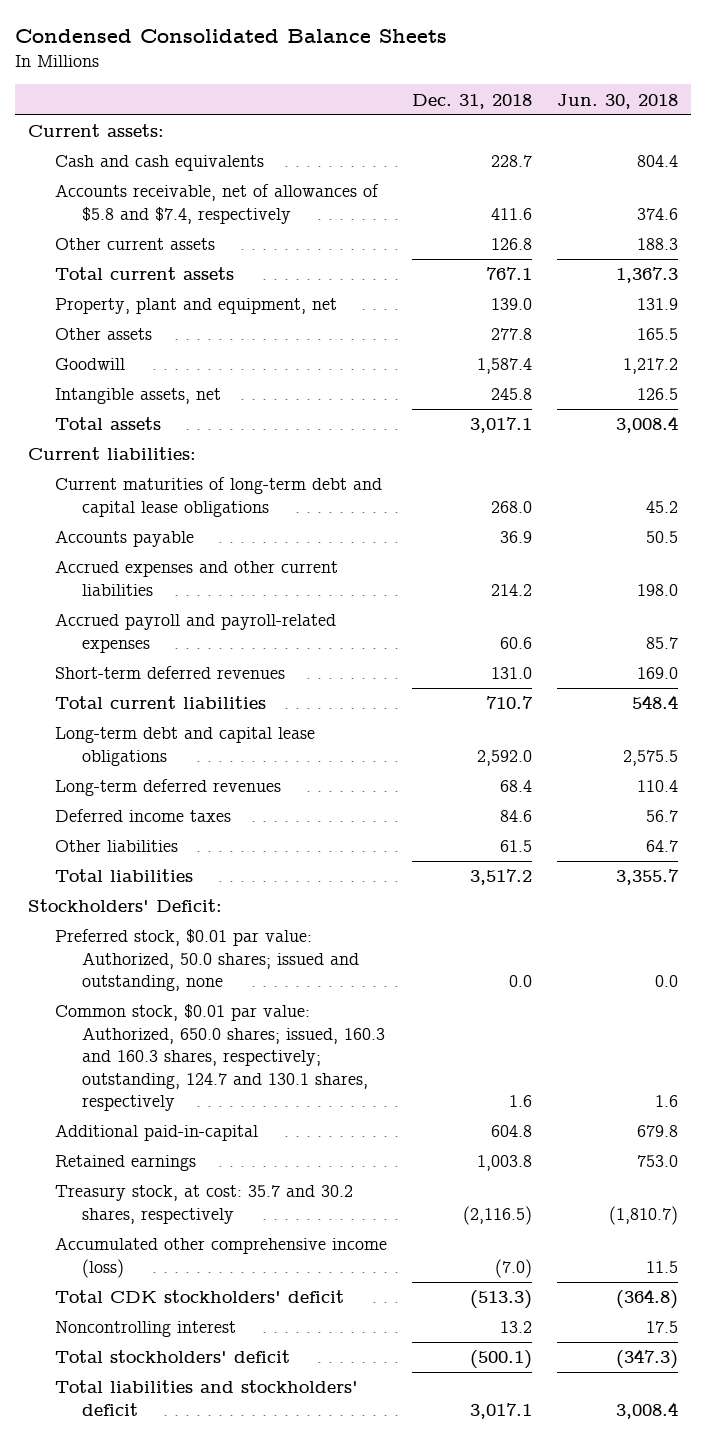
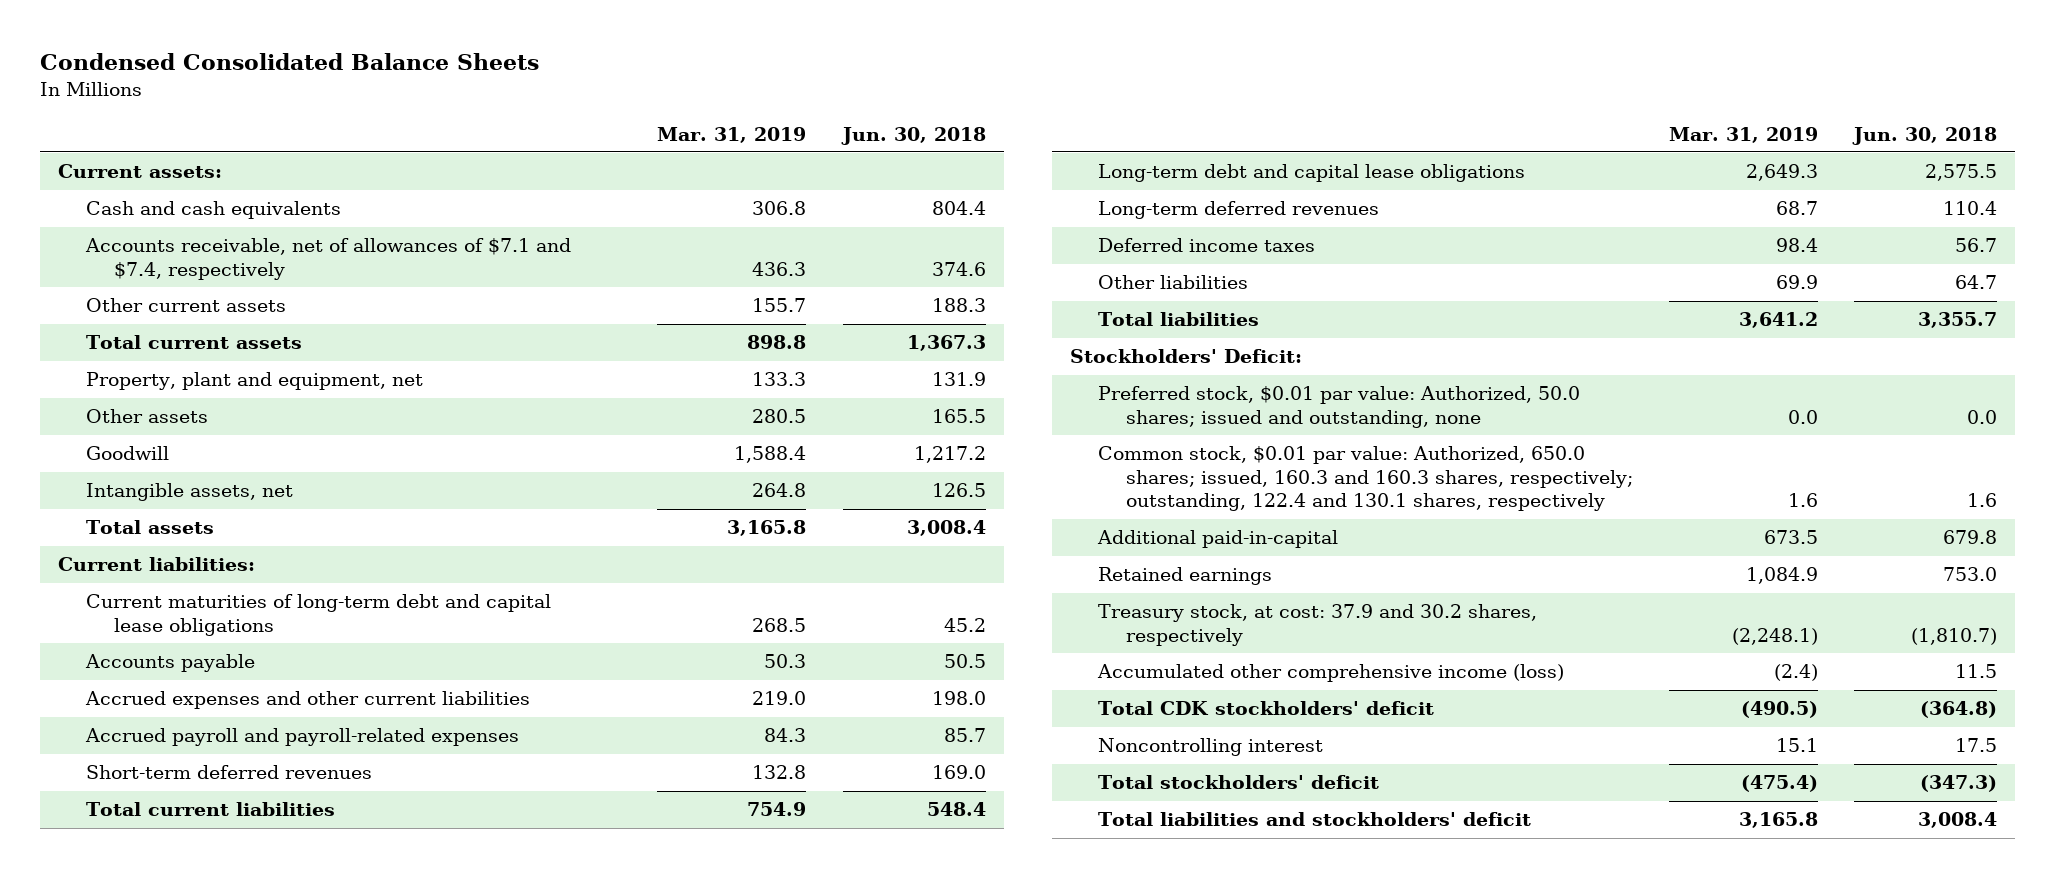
- | Dec. 31, 2018 | Jun. 30, 2018
+ | Mar. 31, 2019 | Jun. 30, 2018
- Accounts receivable, net of allowances of $5.8 and $7.4, respectively | 411.6 | 374.6
+ Accounts receivable, net of allowances of $7.1 and $7.4, respectively | 436.3 | 374.6
- Common stock, $0.01 par value: Authorized, 650.0 shares; issued, 160.3 and 160.3 shares, respectively; outstanding, 124.7 and 130.1 shares, respectively | 1.6 | 1.6
+ Common stock, $0.01 par value: Authorized, 650.0 shares; issued, 160.3 and 160.3 shares, respectively; outstanding, 122.4 and 130.1 shares, respectively | 1.6 | 1.6
- Treasury stock, at cost: 35.7 and 30.2 shares, respectively | (2,116.5) | (1,810.7)
+ Treasury stock, at cost: 37.9 and 30.2 shares, respectively | (2,248.1) | (1,810.7)

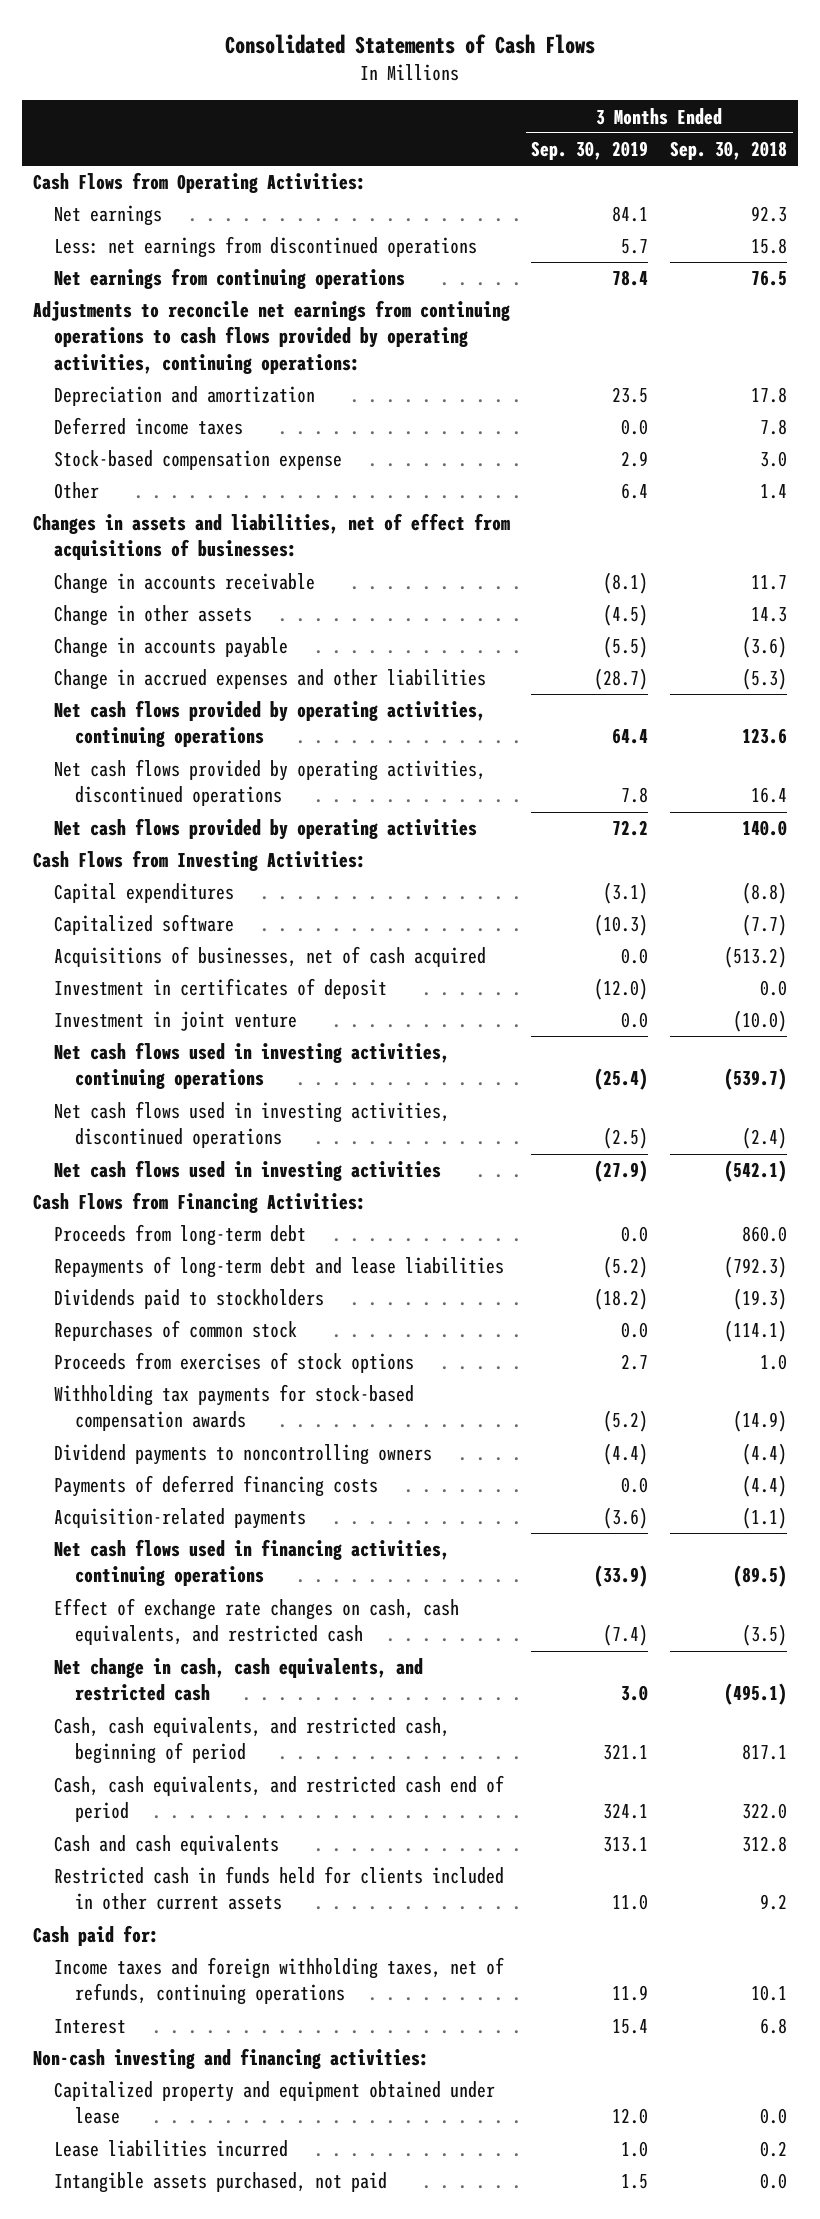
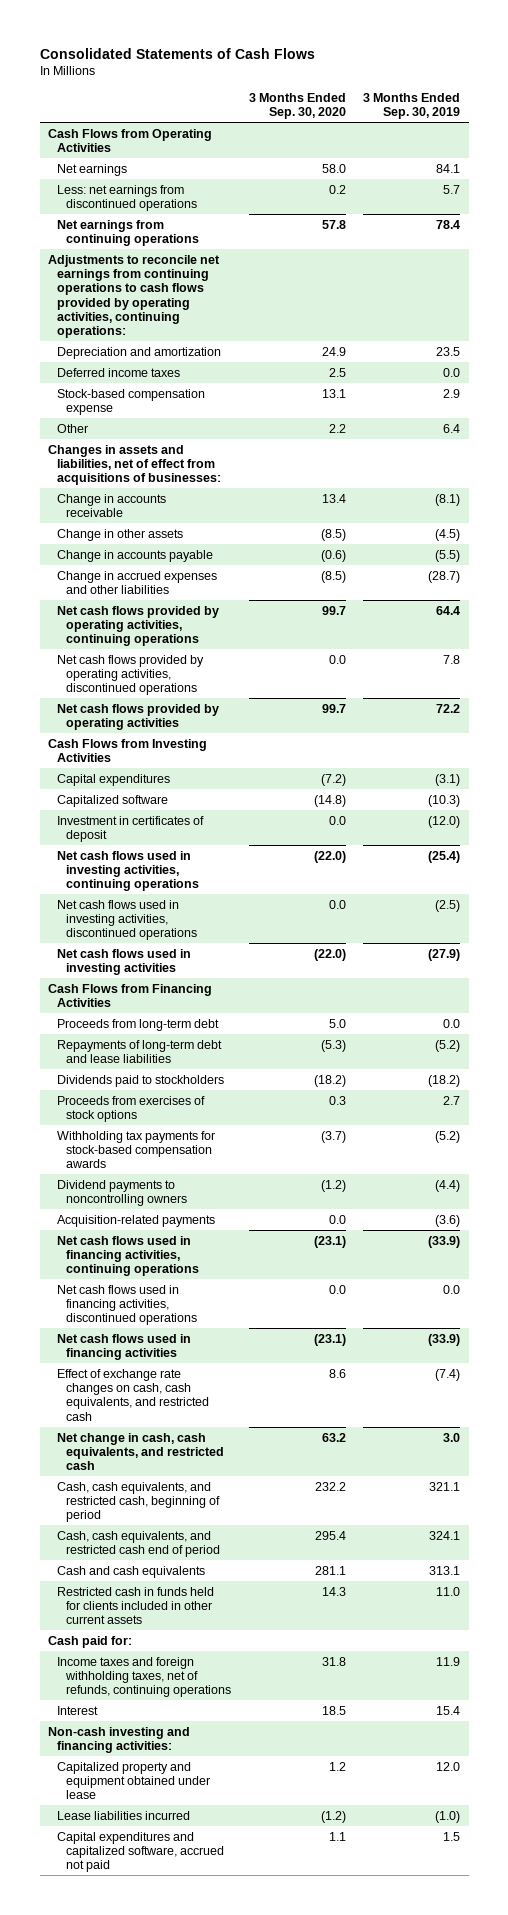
- | 3 Months Ended Sep. 30, 2019 | 3 Months Ended Sep. 30, 2018
+ | 3 Months Ended Sep. 30, 2020 | 3 Months Ended Sep. 30, 2019
- Cash Flows from Operating Activities:
+ Cash Flows from Operating Activities
- Cash Flows from Investing Activities:
+ Cash Flows from Investing Activities
- Acquisitions of businesses, net of cash acquired | 0.0 | (513.2)
- Investment in joint venture | 0.0 | (10.0)
- Cash Flows from Financing Activities:
+ Cash Flows from Financing Activities
- Repurchases of common stock | 0.0 | (114.1)
- Payments of deferred financing costs | 0.0 | (4.4)
+ Net cash flows used in financing activities, discontinued operations | 0.0 | 0.0
+ Net cash flows used in financing activities | (23.1) | (33.9)
- Lease liabilities incurred | 1.0 | 0.2
- Intangible assets purchased, not paid | 1.5 | 0.0
+ Lease liabilities incurred | (1.2) | (1.0)
+ Capital expenditures and capitalized software, accrued not paid | 1.1 | 1.5

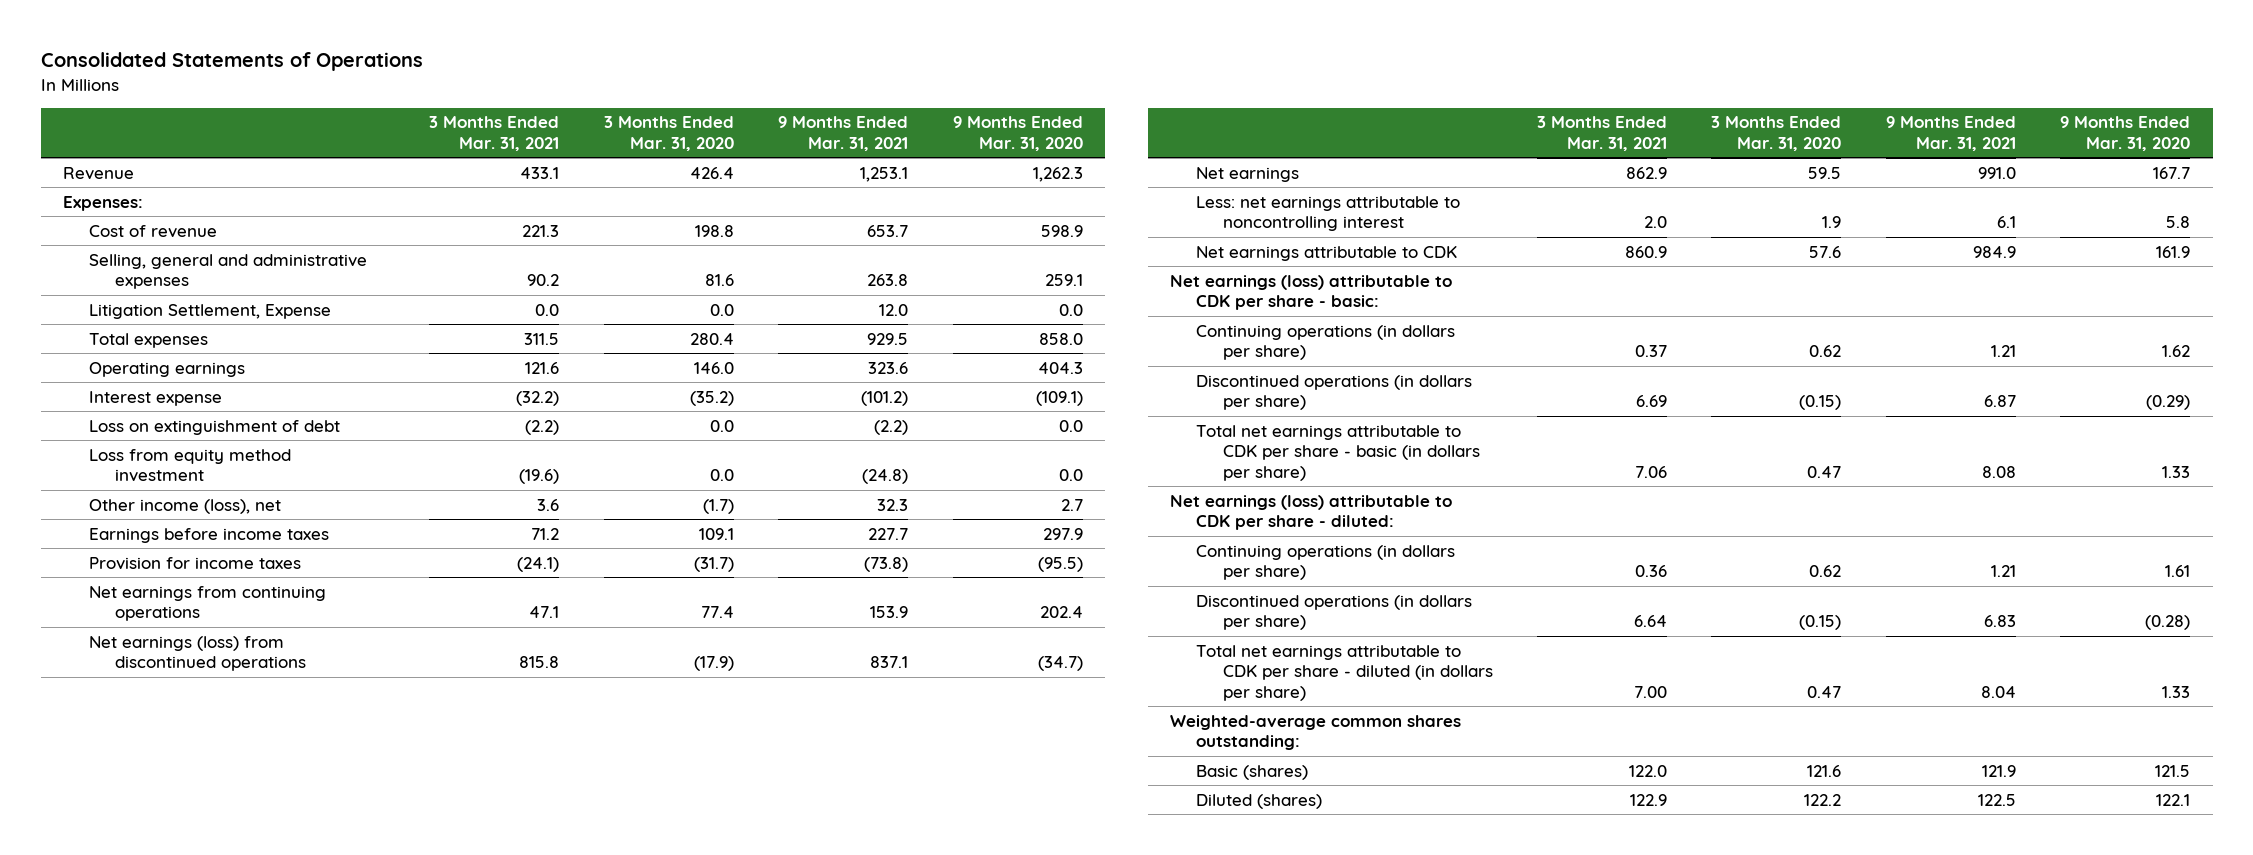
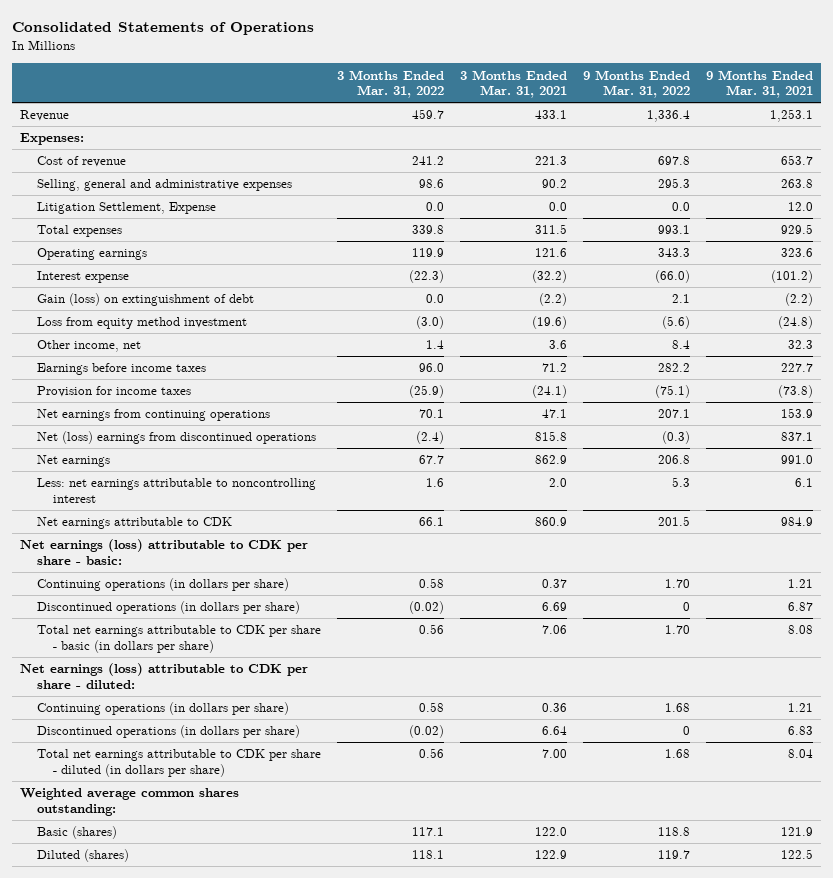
- | 3 Months Ended Mar. 31, 2021 | 3 Months Ended Mar. 31, 2020 | 9 Months Ended Mar. 31, 2021 | 9 Months Ended Mar. 31, 2020
+ | 3 Months Ended Mar. 31, 2022 | 3 Months Ended Mar. 31, 2021 | 9 Months Ended Mar. 31, 2022 | 9 Months Ended Mar. 31, 2021
- Loss on extinguishment of debt | (2.2) | 0.0 | (2.2) | 0.0
+ Gain (loss) on extinguishment of debt | 0.0 | (2.2) | 2.1 | (2.2)
- Other income (loss), net | 3.6 | (1.7) | 32.3 | 2.7
+ Other income, net | 1.4 | 3.6 | 8.4 | 32.3
- Net earnings (loss) from discontinued operations | 815.8 | (17.9) | 837.1 | (34.7)
+ Net (loss) earnings from discontinued operations | (2.4) | 815.8 | (0.3) | 837.1
- Weighted-average common shares outstanding:
+ Weighted average common shares outstanding:

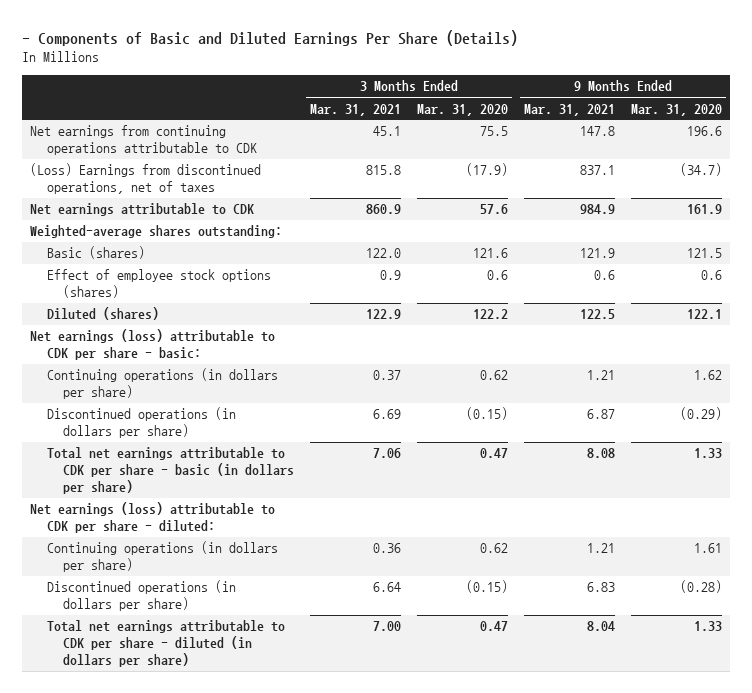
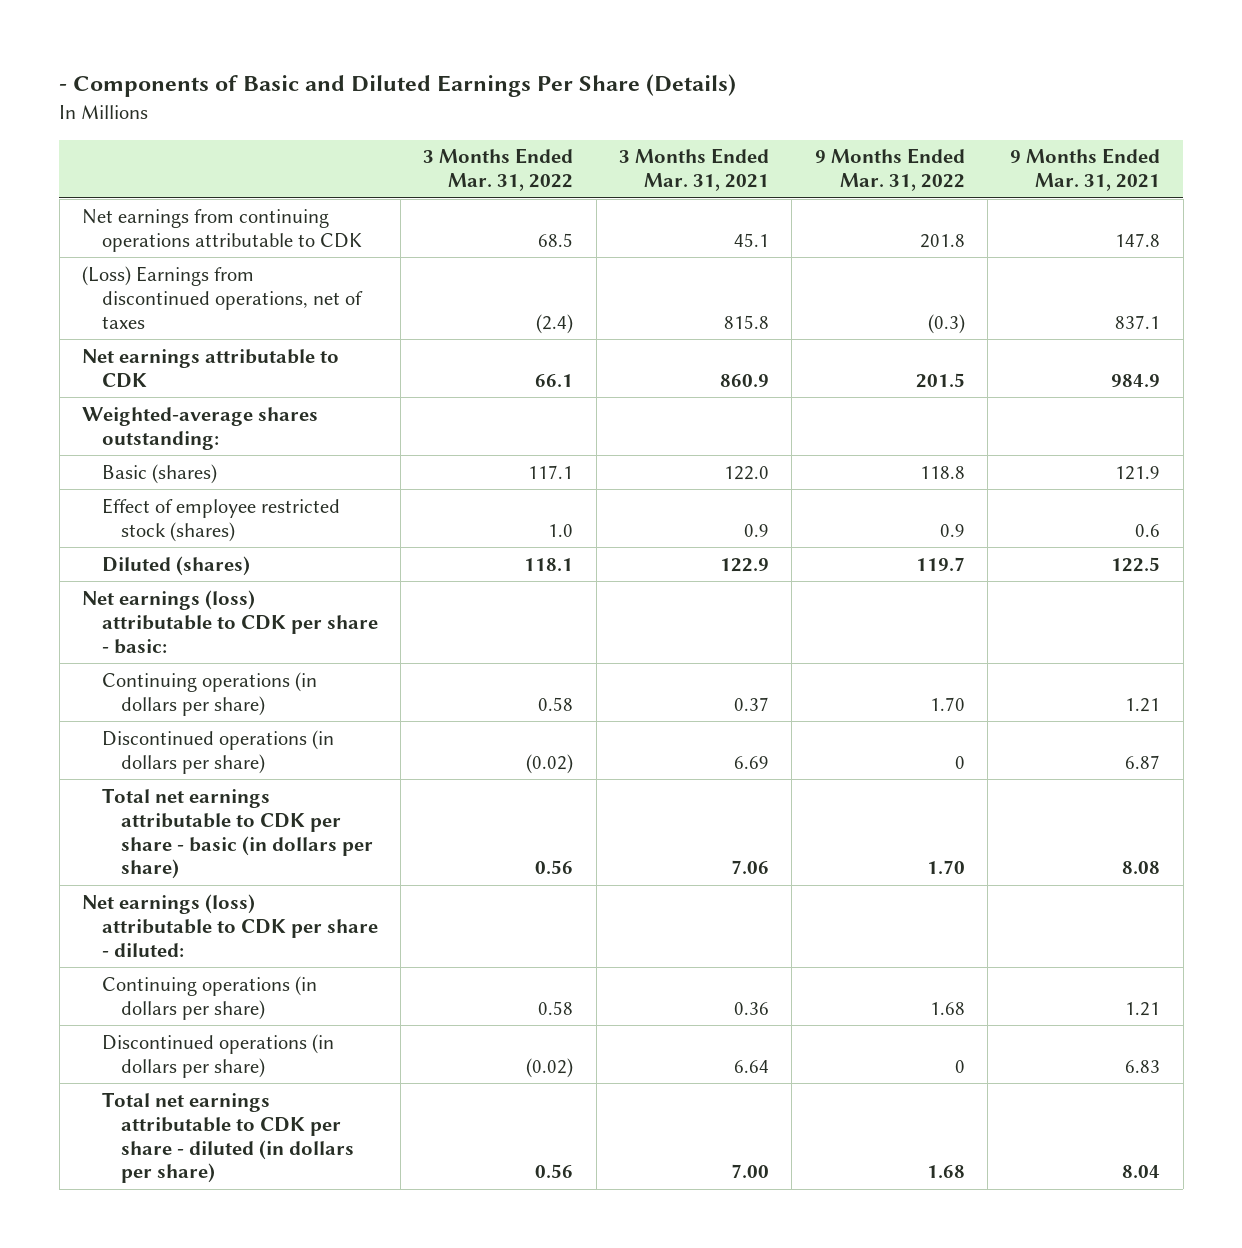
- | 3 Months Ended Mar. 31, 2021 | 3 Months Ended Mar. 31, 2020 | 9 Months Ended Mar. 31, 2021 | 9 Months Ended Mar. 31, 2020
+ | 3 Months Ended Mar. 31, 2022 | 3 Months Ended Mar. 31, 2021 | 9 Months Ended Mar. 31, 2022 | 9 Months Ended Mar. 31, 2021
- Effect of employee stock options (shares) | 0.9 | 0.6 | 0.6 | 0.6
+ Effect of employee restricted stock (shares) | 1.0 | 0.9 | 0.9 | 0.6

